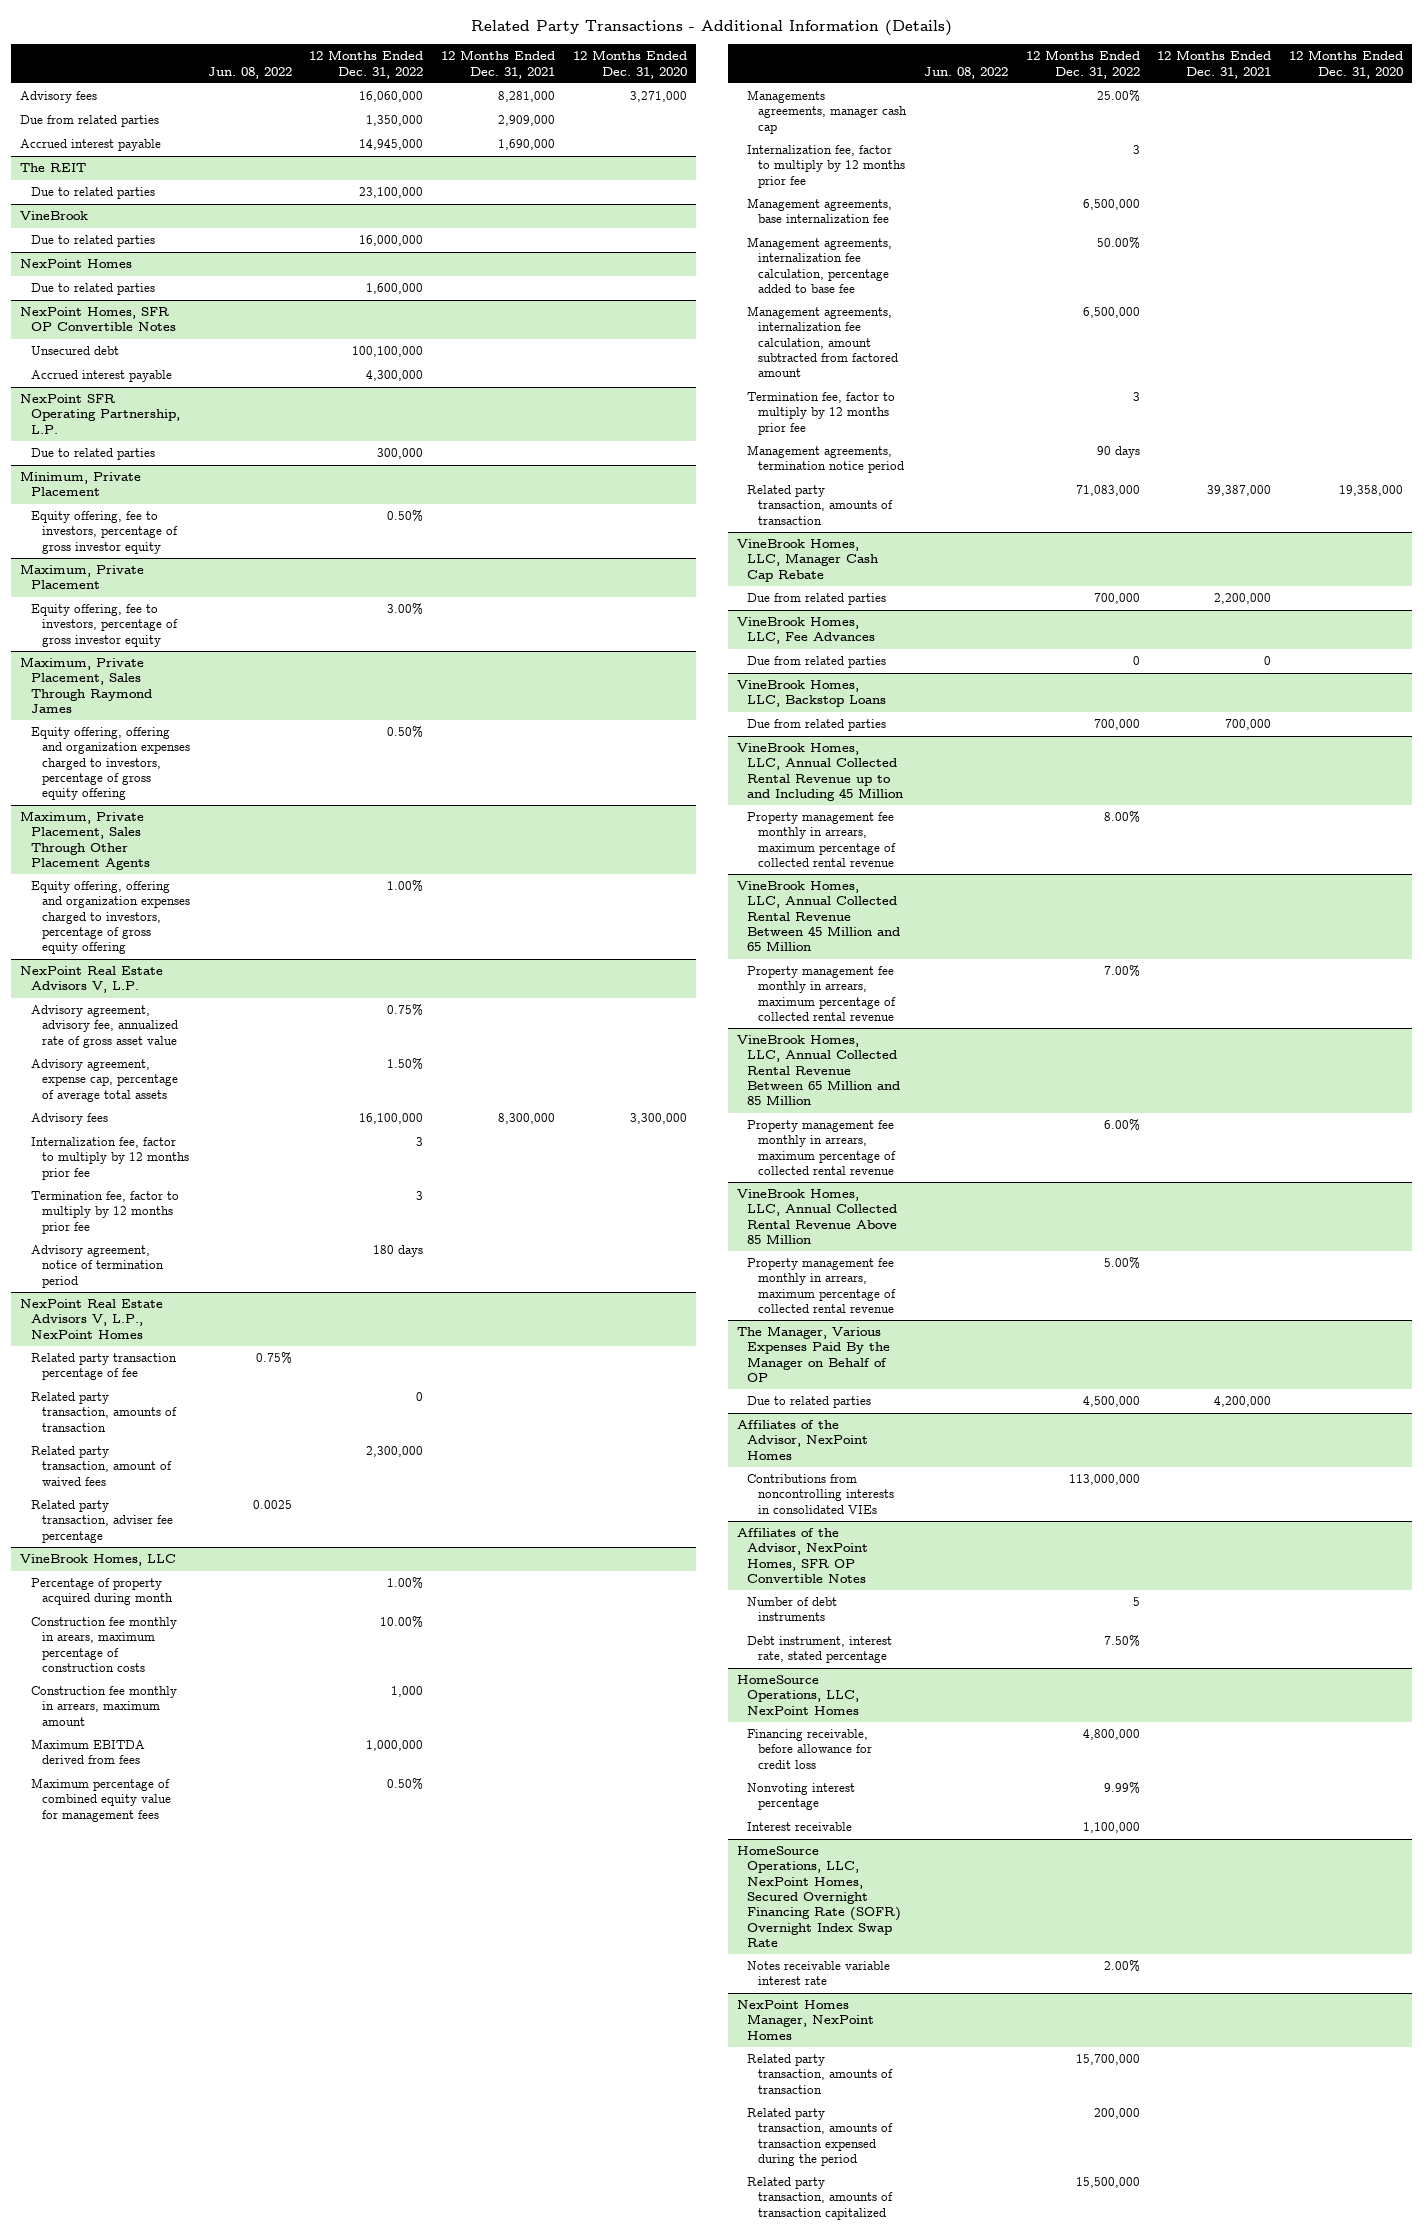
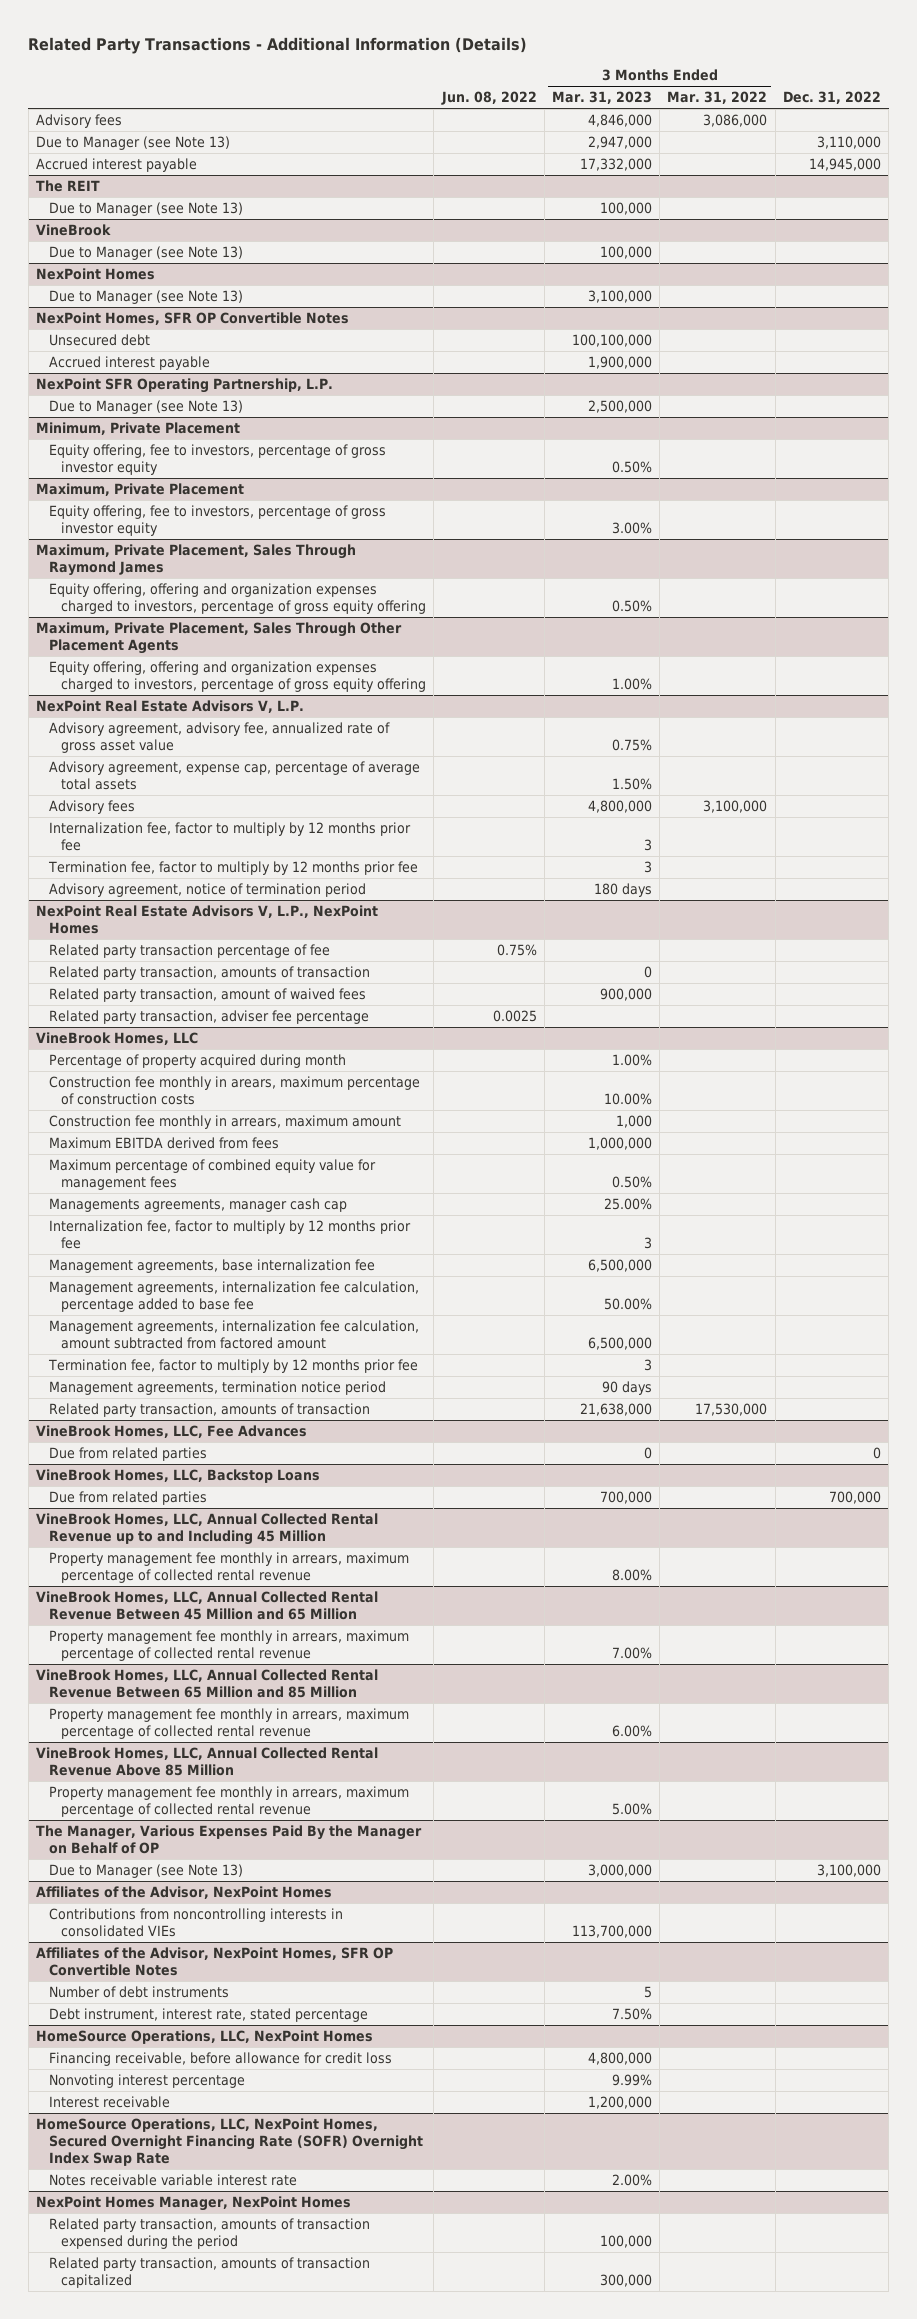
- | Jun. 08, 2022 | 12 Months Ended Dec. 31, 2022 | 12 Months Ended Dec. 31, 2021 | 12 Months Ended Dec. 31, 2020
+ | Jun. 08, 2022 | 3 Months Ended Mar. 31, 2023 | 3 Months Ended Mar. 31, 2022 | Dec. 31, 2022
- Due from related parties | | 1,350,000 | 2,909,000 |
+ Due to Manager (see Note 13) | | 2,947,000 | | 3,110,000
@ The REIT
- Due to related parties | | 23,100,000 | |
+ Due to Manager (see Note 13) | | 100,000 | |
@ VineBrook
- Due to related parties | | 16,000,000 | |
+ Due to Manager (see Note 13) | | 100,000 | |
@ NexPoint Homes
- Due to related parties | | 1,600,000 | |
+ Due to Manager (see Note 13) | | 3,100,000 | |
@ NexPoint SFR Operating Partnership, L.P.
- Due to related parties | | 300,000 | |
+ Due to Manager (see Note 13) | | 2,500,000 | |
- VineBrook Homes, LLC, Manager Cash Cap Rebate
- Due from related parties | | 700,000 | 2,200,000 |
@ The Manager, Various Expenses Paid By the Manager on Behalf of OP
- Due to related parties | | 4,500,000 | 4,200,000 |
+ Due to Manager (see Note 13) | | 3,000,000 | | 3,100,000
@ NexPoint Homes Manager, NexPoint Homes
- Related party transaction, amounts of transaction | | 15,700,000 | |

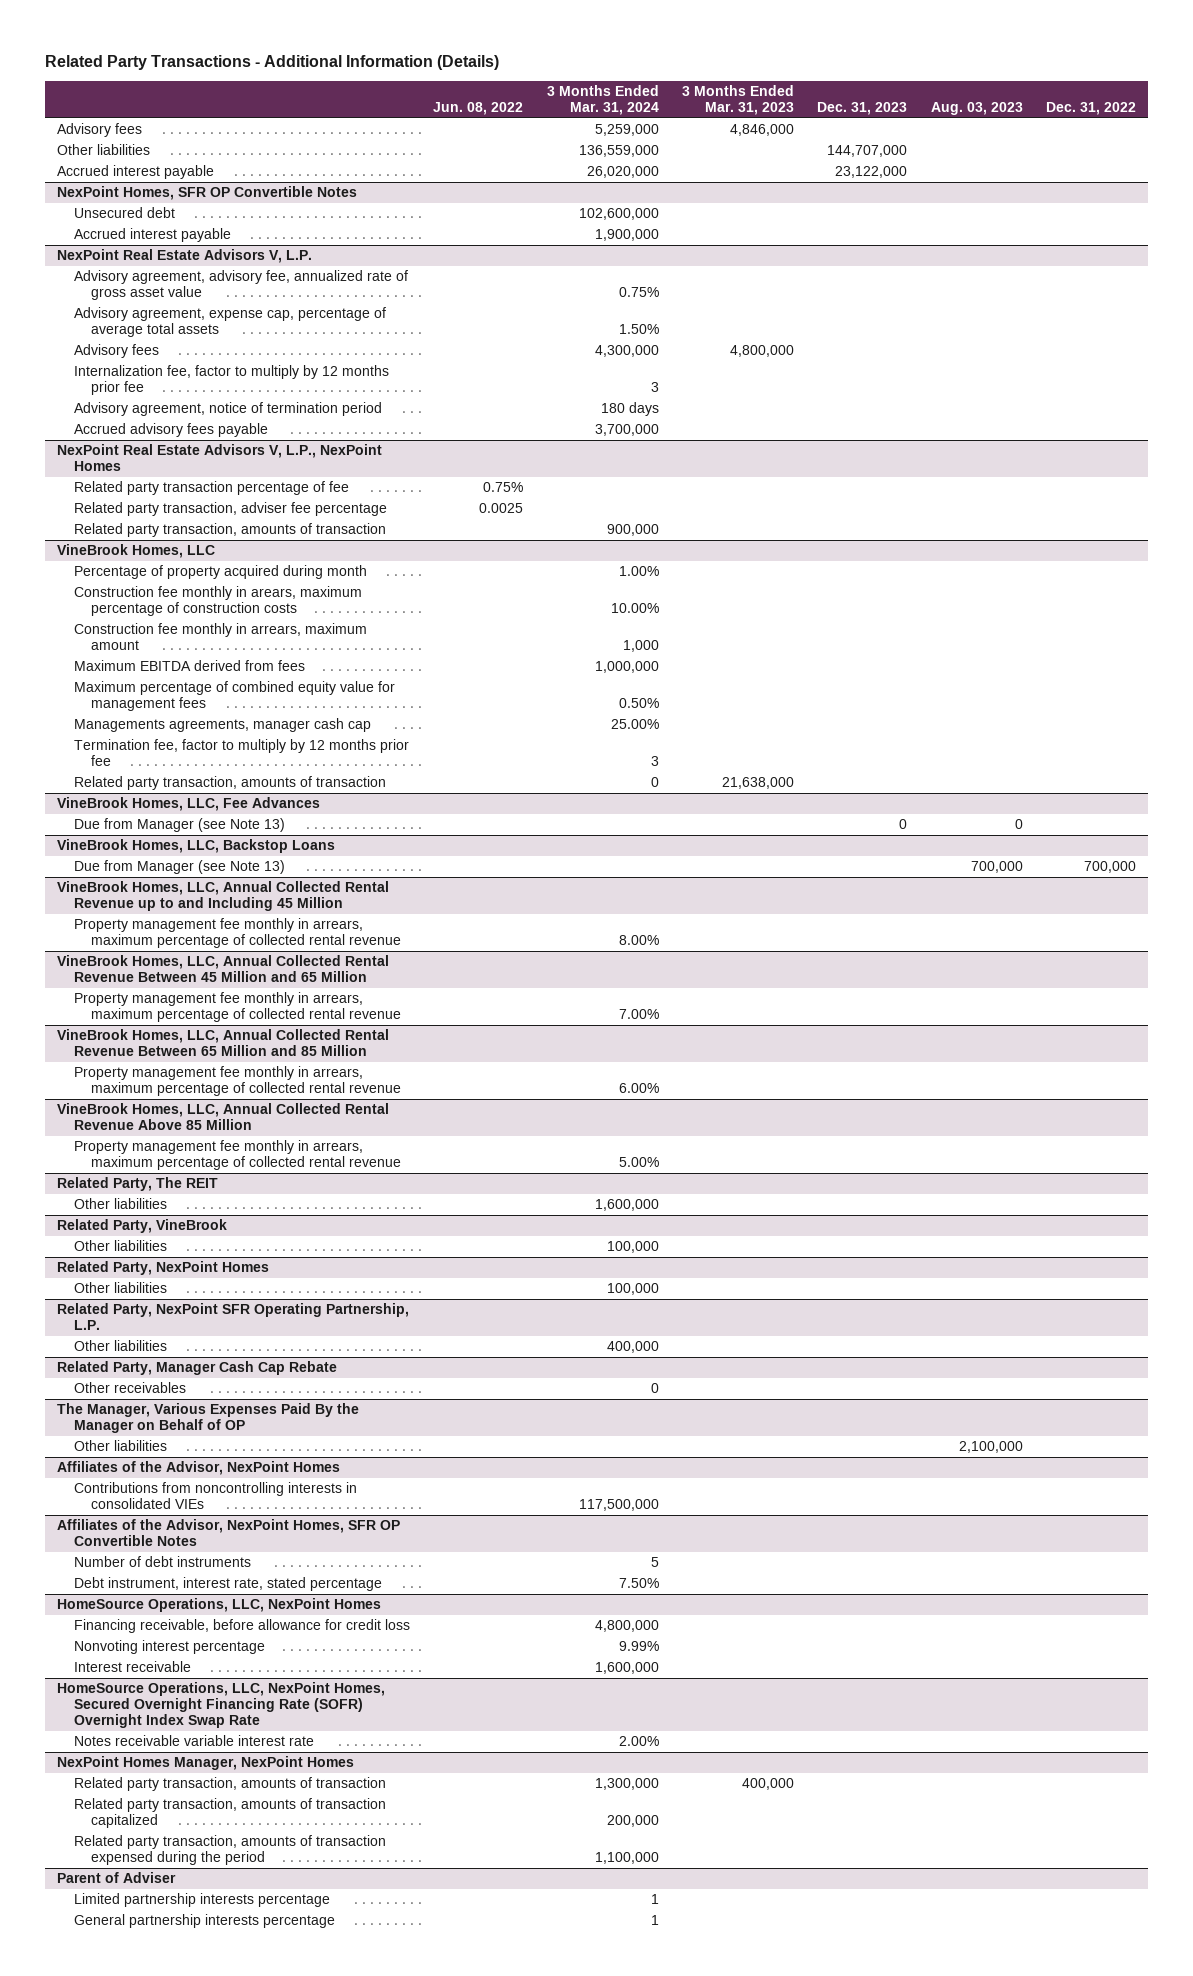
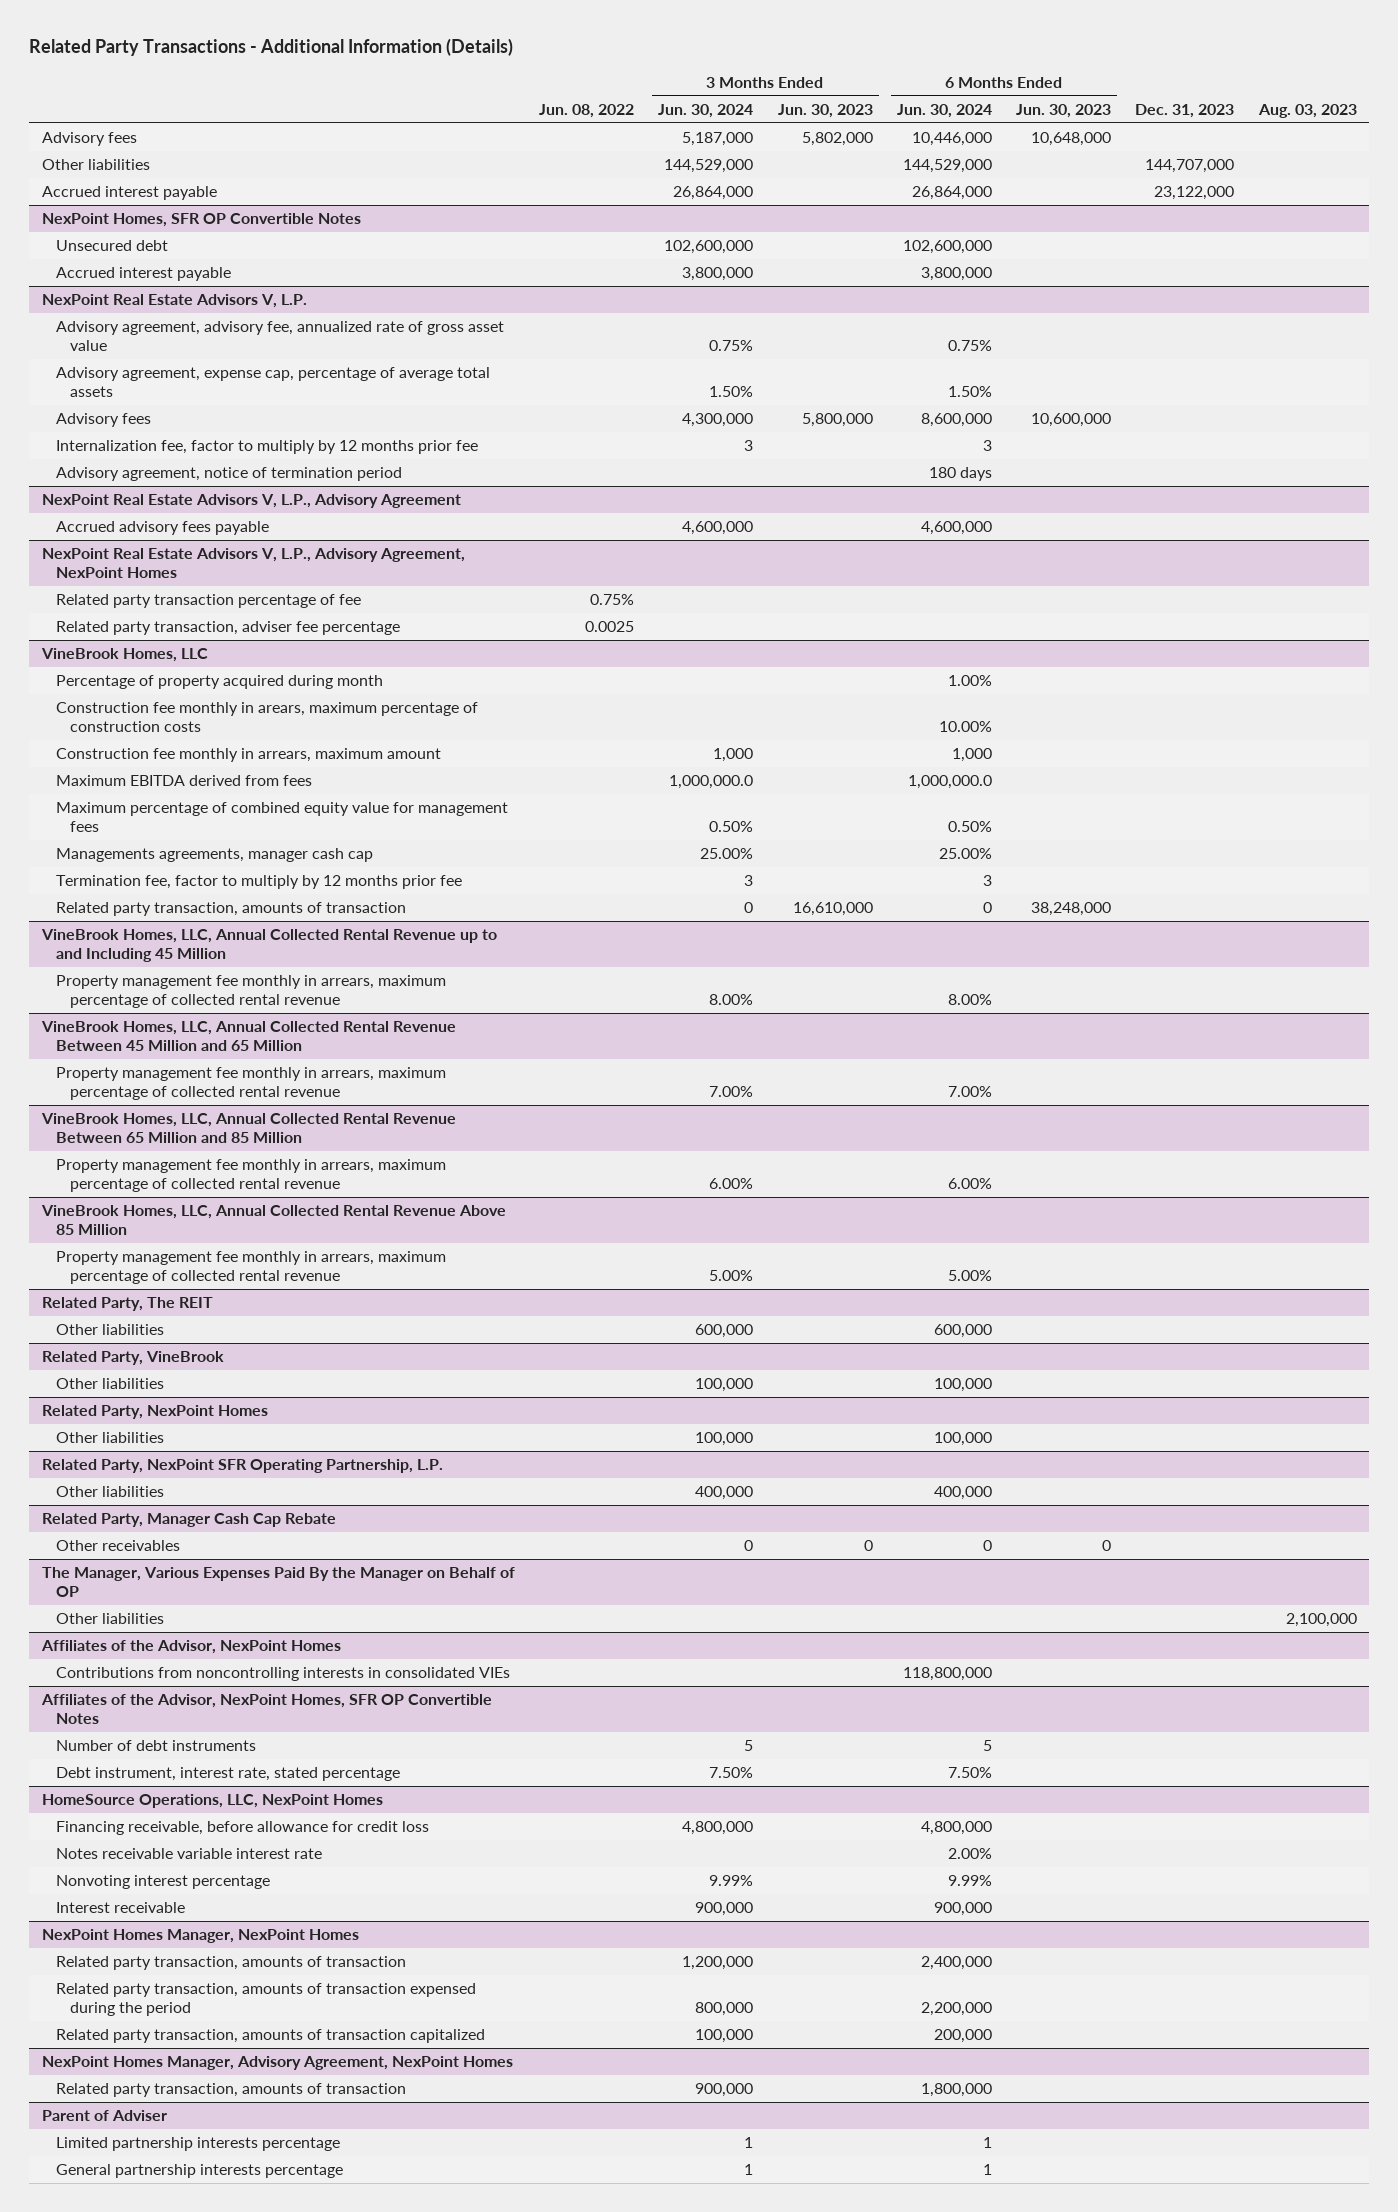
- | Jun. 08, 2022 | 3 Months Ended Mar. 31, 2024 | 3 Months Ended Mar. 31, 2023 | Dec. 31, 2023 | Aug. 03, 2023 | Dec. 31, 2022
+ | Jun. 08, 2022 | 3 Months Ended Jun. 30, 2024 | 3 Months Ended Jun. 30, 2023 | 6 Months Ended Jun. 30, 2024 | 6 Months Ended Jun. 30, 2023 | Dec. 31, 2023 | Aug. 03, 2023
@ NexPoint Real Estate Advisors V, L.P.
- Accrued advisory fees payable | | 3,700,000 | | | |
- NexPoint Real Estate Advisors V, L.P., NexPoint Homes
+ NexPoint Real Estate Advisors V, L.P., Advisory Agreement
+ Accrued advisory fees payable | | 4,600,000 | | 4,600,000 | | |
+ NexPoint Real Estate Advisors V, L.P., Advisory Agreement, NexPoint Homes
- Related party transaction, amounts of transaction | | 900,000 | | | |
- VineBrook Homes, LLC, Fee Advances
- Due from Manager (see Note 13) | | | | 0 | 0 |
- VineBrook Homes, LLC, Backstop Loans
- Due from Manager (see Note 13) | | | | | 700,000 | 700,000
@ HomeSource Operations, LLC, NexPoint Homes
+ Notes receivable variable interest rate | | | | 2.00% | | |
- HomeSource Operations, LLC, NexPoint Homes, Secured Overnight Financing Rate (SOFR) Overnight Index Swap Rate
- Notes receivable variable interest rate | | 2.00% | | | |
@ NexPoint Homes Manager, NexPoint Homes
moved down: Related party transaction, amounts of transaction capitalized | | 100,000 | | 200,000 | | |
+ NexPoint Homes Manager, Advisory Agreement, NexPoint Homes
+ Related party transaction, amounts of transaction | | 900,000 | | 1,800,000 | | |

